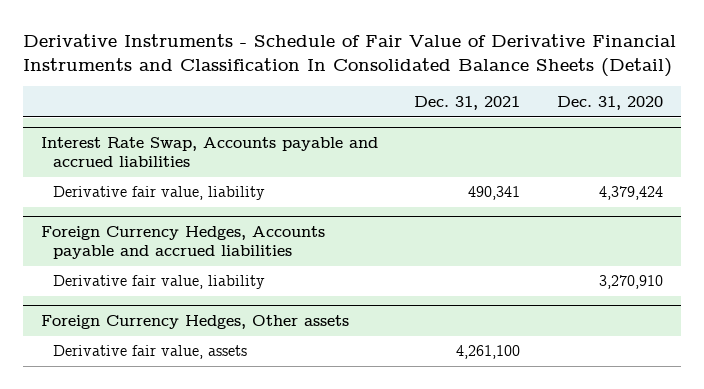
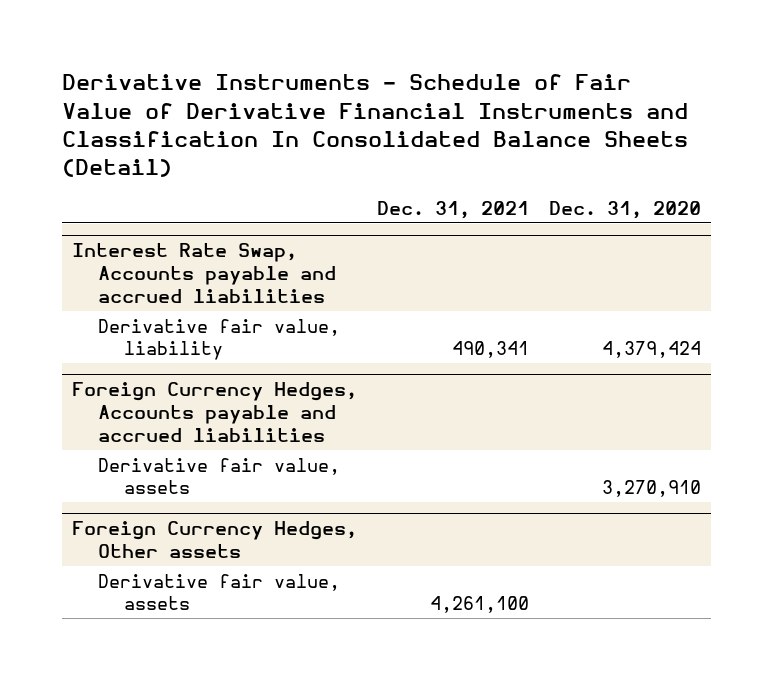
@ Foreign Currency Hedges, Accounts payable and accrued liabilities
- Derivative fair value, liability | | 3,270,910
+ Derivative fair value, assets | | 3,270,910

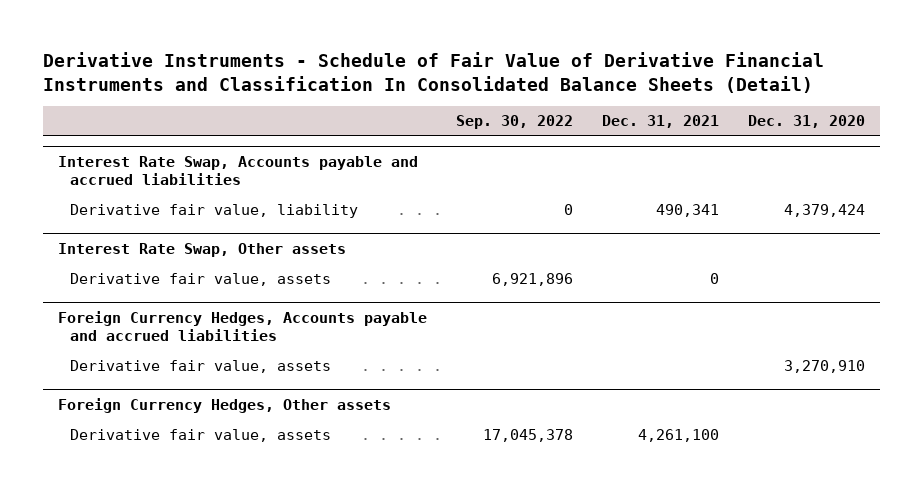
- | Dec. 31, 2021 | Dec. 31, 2020
+ | Sep. 30, 2022 | Dec. 31, 2021 | Dec. 31, 2020
+ Interest Rate Swap, Other assets
+ Derivative fair value, assets | 6,921,896 | 0 |

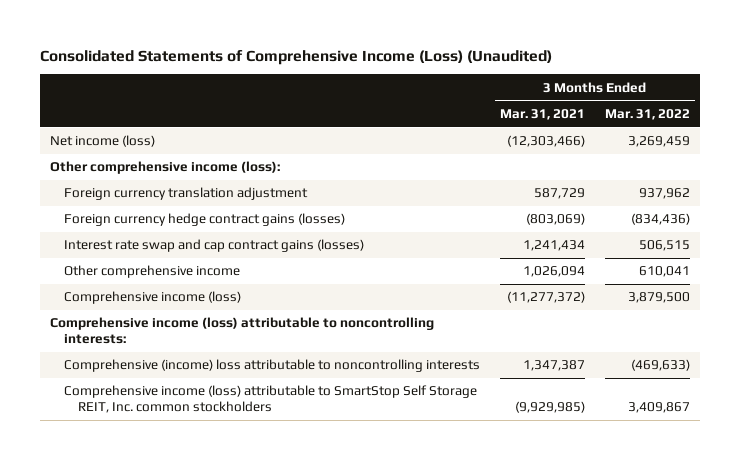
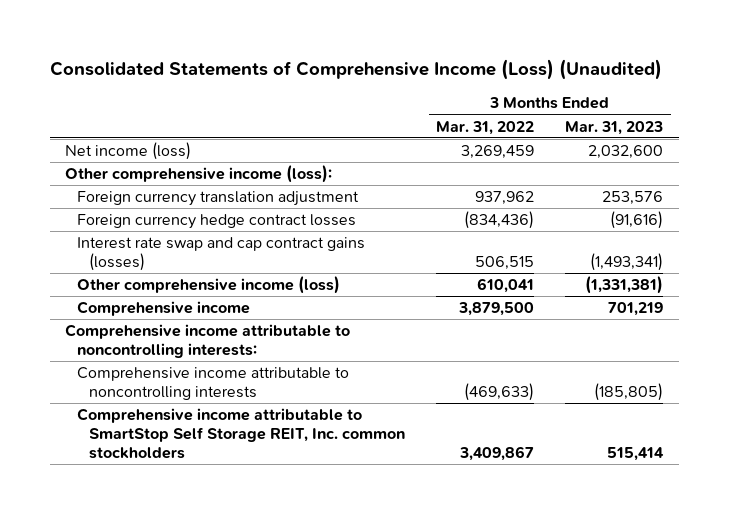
- | 3 Months Ended Mar. 31, 2021 | 3 Months Ended Mar. 31, 2022
+ | 3 Months Ended Mar. 31, 2022 | 3 Months Ended Mar. 31, 2023
- Foreign currency hedge contract gains (losses) | (803,069) | (834,436)
+ Foreign currency hedge contract losses | (834,436) | (91,616)
- Other comprehensive income | 1,026,094 | 610,041
- Comprehensive income (loss) | (11,277,372) | 3,879,500
- Comprehensive income (loss) attributable to noncontrolling interests:
- Comprehensive (income) loss attributable to noncontrolling interests | 1,347,387 | (469,633)
- Comprehensive income (loss) attributable to SmartStop Self Storage REIT, Inc. common stockholders | (9,929,985) | 3,409,867
+ Other comprehensive income (loss) | 610,041 | (1,331,381)
+ Comprehensive income | 3,879,500 | 701,219
+ Comprehensive income attributable to noncontrolling interests:
+ Comprehensive income attributable to noncontrolling interests | (469,633) | (185,805)
+ Comprehensive income attributable to SmartStop Self Storage REIT, Inc. common stockholders | 3,409,867 | 515,414

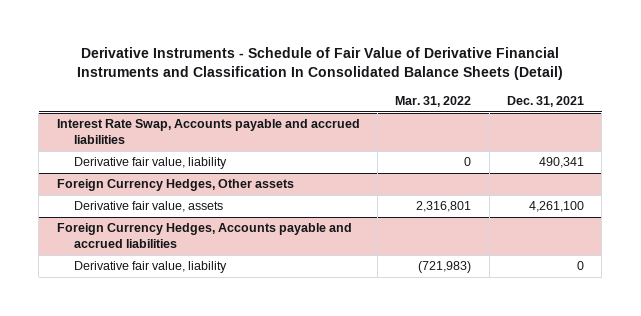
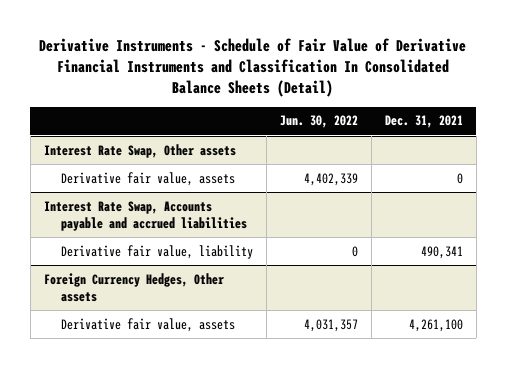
- | Mar. 31, 2022 | Dec. 31, 2021
+ | Jun. 30, 2022 | Dec. 31, 2021
+ Interest Rate Swap, Other assets
+ Derivative fair value, assets | 4,402,339 | 0
- Foreign Currency Hedges, Accounts payable and accrued liabilities
- Derivative fair value, liability | (721,983) | 0

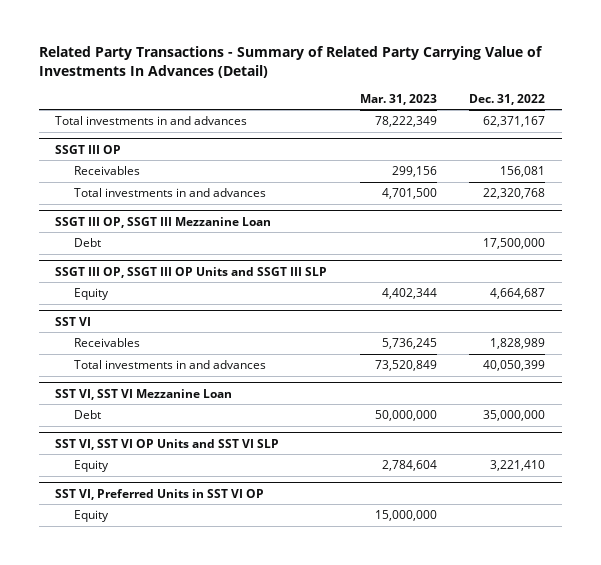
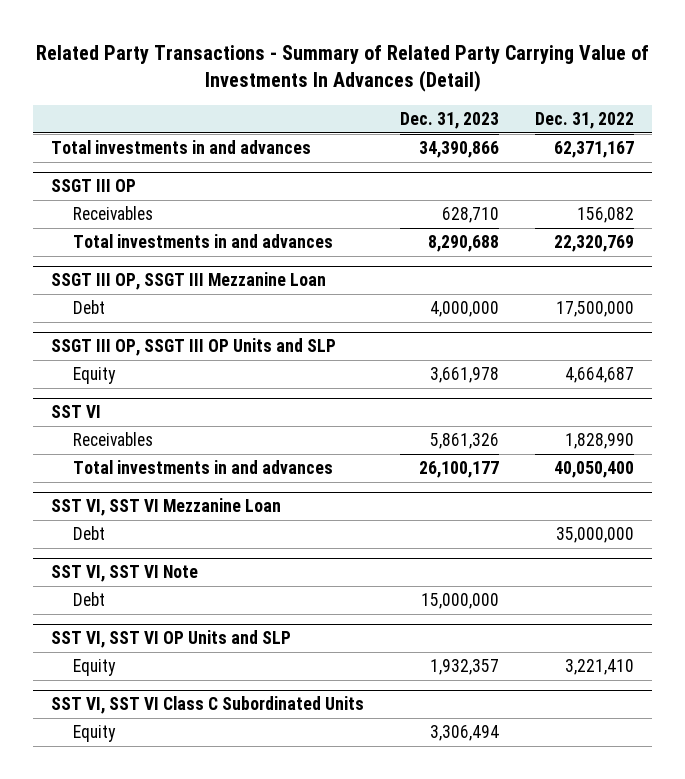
- | Mar. 31, 2023 | Dec. 31, 2022
+ | Dec. 31, 2023 | Dec. 31, 2022
@ SSGT III OP
- Receivables | 299,156 | 156,081
- Total investments in and advances | 4,701,500 | 22,320,768
+ Receivables | 628,710 | 156,082
+ Total investments in and advances | 8,290,688 | 22,320,769
- SSGT III OP, SSGT III OP Units and SSGT III SLP
+ SSGT III OP, SSGT III OP Units and SLP
@ SST VI
- Receivables | 5,736,245 | 1,828,989
- Total investments in and advances | 73,520,849 | 40,050,399
+ Receivables | 5,861,326 | 1,828,990
+ Total investments in and advances | 26,100,177 | 40,050,400
- SST VI, SST VI OP Units and SST VI SLP
+ SST VI, SST VI Note
+ Debt | 15,000,000 |
+ SST VI, SST VI OP Units and SLP
- SST VI, Preferred Units in SST VI OP
+ SST VI, SST VI Class C Subordinated Units

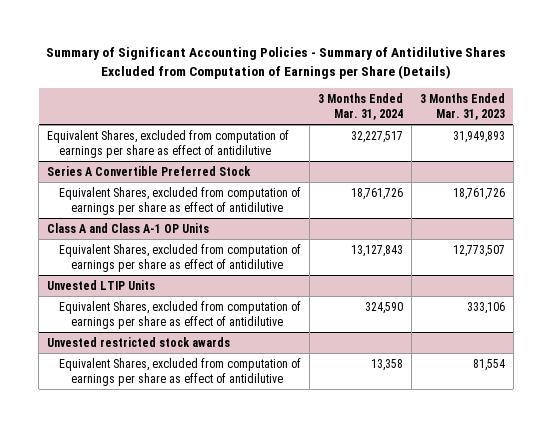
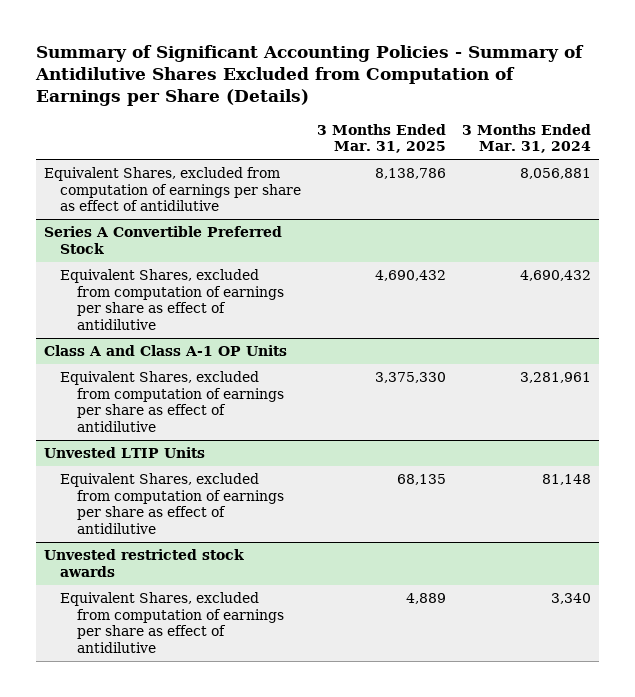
- | 3 Months Ended Mar. 31, 2024 | 3 Months Ended Mar. 31, 2023
+ | 3 Months Ended Mar. 31, 2025 | 3 Months Ended Mar. 31, 2024
- Equivalent Shares, excluded from computation of earnings per share as effect of antidilutive | 32,227,517 | 31,949,893
+ Equivalent Shares, excluded from computation of earnings per share as effect of antidilutive | 8,138,786 | 8,056,881
@ Series A Convertible Preferred Stock
- Equivalent Shares, excluded from computation of earnings per share as effect of antidilutive | 18,761,726 | 18,761,726
+ Equivalent Shares, excluded from computation of earnings per share as effect of antidilutive | 4,690,432 | 4,690,432
@ Class A and Class A-1 OP Units
- Equivalent Shares, excluded from computation of earnings per share as effect of antidilutive | 13,127,843 | 12,773,507
+ Equivalent Shares, excluded from computation of earnings per share as effect of antidilutive | 3,375,330 | 3,281,961
@ Unvested LTIP Units
- Equivalent Shares, excluded from computation of earnings per share as effect of antidilutive | 324,590 | 333,106
+ Equivalent Shares, excluded from computation of earnings per share as effect of antidilutive | 68,135 | 81,148
@ Unvested restricted stock awards
- Equivalent Shares, excluded from computation of earnings per share as effect of antidilutive | 13,358 | 81,554
+ Equivalent Shares, excluded from computation of earnings per share as effect of antidilutive | 4,889 | 3,340

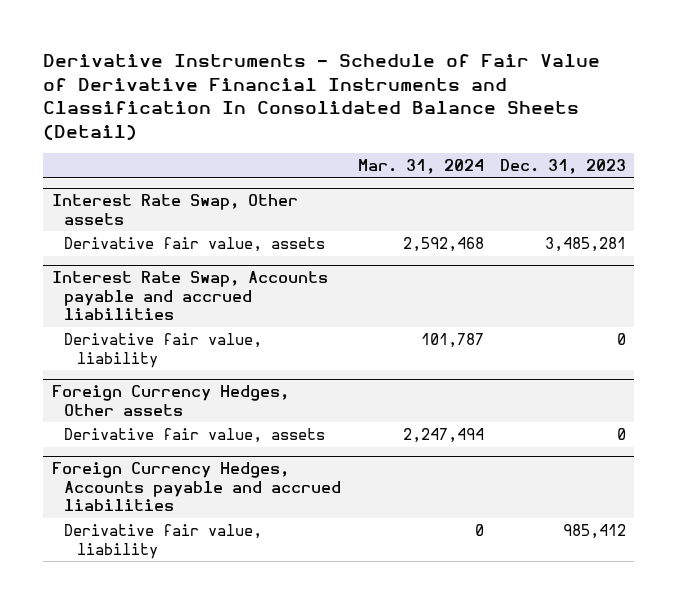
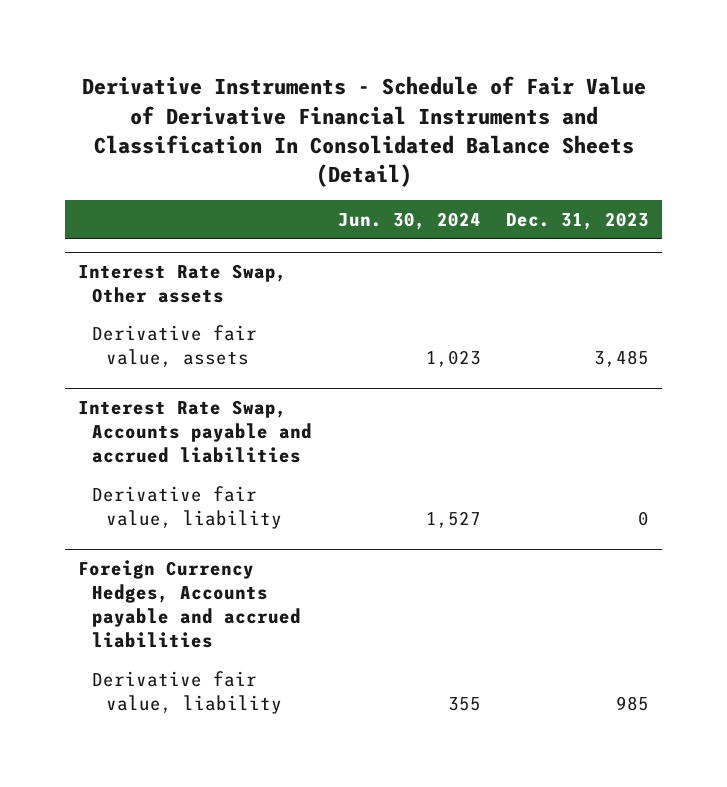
- | Mar. 31, 2024 | Dec. 31, 2023
+ | Jun. 30, 2024 | Dec. 31, 2023
@ Interest Rate Swap, Other assets
- Derivative fair value, assets | 2,592,468 | 3,485,281
+ Derivative fair value, assets | 1,023 | 3,485
- Foreign Currency Hedges, Other assets
- Derivative fair value, assets | 2,247,494 | 0
@ Foreign Currency Hedges, Accounts payable and accrued liabilities
- Derivative fair value, liability | 0 | 985,412
+ Derivative fair value, liability | 355 | 985

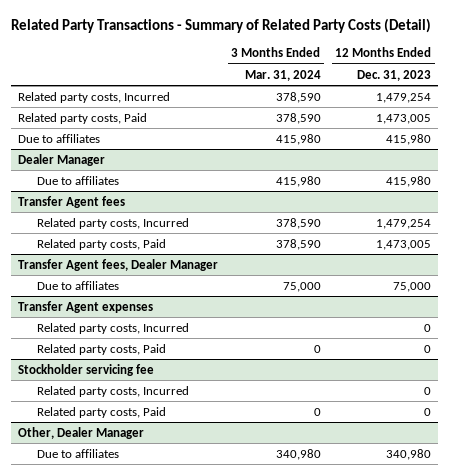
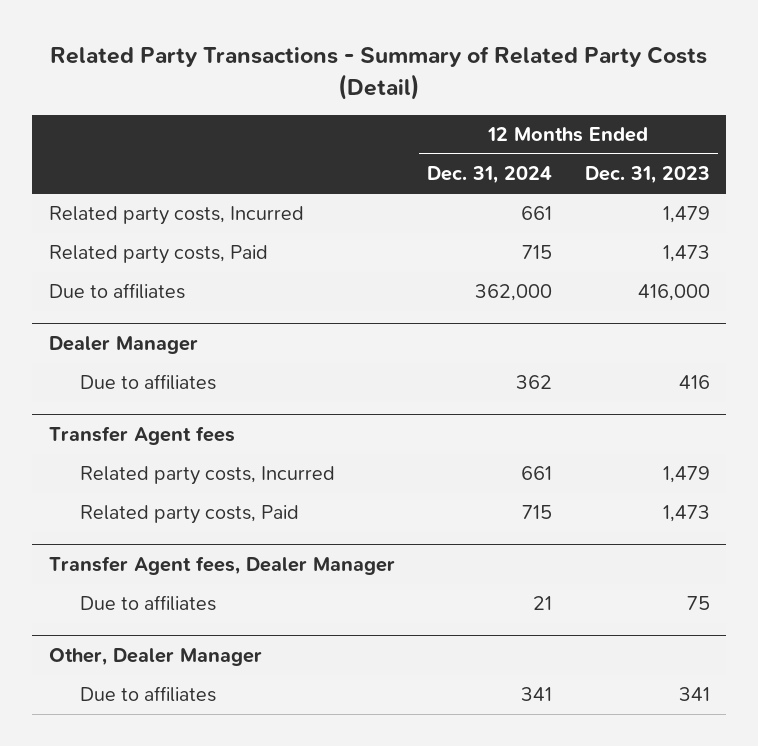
- | 3 Months Ended Mar. 31, 2024 | 12 Months Ended Dec. 31, 2023
+ | 12 Months Ended Dec. 31, 2024 | 12 Months Ended Dec. 31, 2023
- Related party costs, Incurred | 378,590 | 1,479,254
- Related party costs, Paid | 378,590 | 1,473,005
- Due to affiliates | 415,980 | 415,980
+ Related party costs, Incurred | 661 | 1,479
+ Related party costs, Paid | 715 | 1,473
+ Due to affiliates | 362,000 | 416,000
@ Dealer Manager
- Due to affiliates | 415,980 | 415,980
+ Due to affiliates | 362 | 416
@ Transfer Agent fees
- Related party costs, Incurred | 378,590 | 1,479,254
- Related party costs, Paid | 378,590 | 1,473,005
+ Related party costs, Incurred | 661 | 1,479
+ Related party costs, Paid | 715 | 1,473
@ Transfer Agent fees, Dealer Manager
- Due to affiliates | 75,000 | 75,000
- Transfer Agent expenses
- Related party costs, Incurred | | 0
- Related party costs, Paid | 0 | 0
- Stockholder servicing fee
- Related party costs, Incurred | | 0
- Related party costs, Paid | 0 | 0
@ Transfer Agent fees, Dealer Manager
+ Due to affiliates | 21 | 75
@ Other, Dealer Manager
- Due to affiliates | 340,980 | 340,980
+ Due to affiliates | 341 | 341

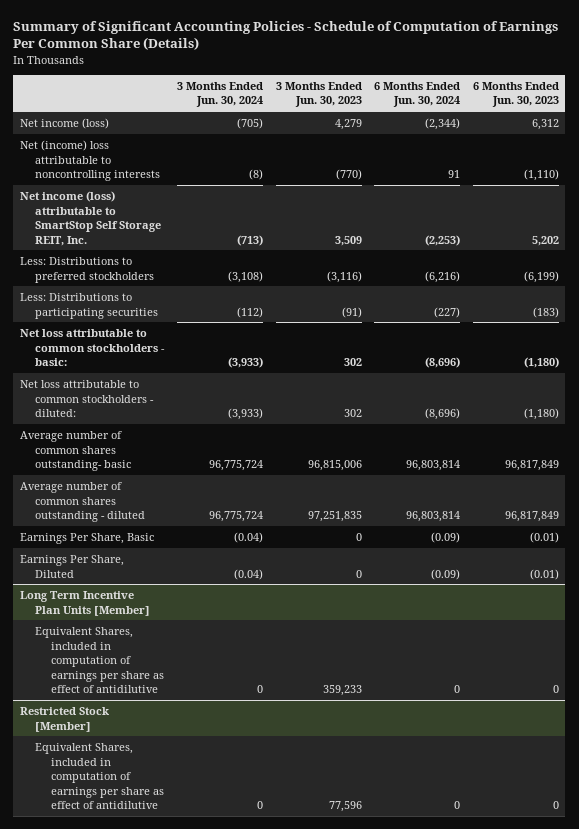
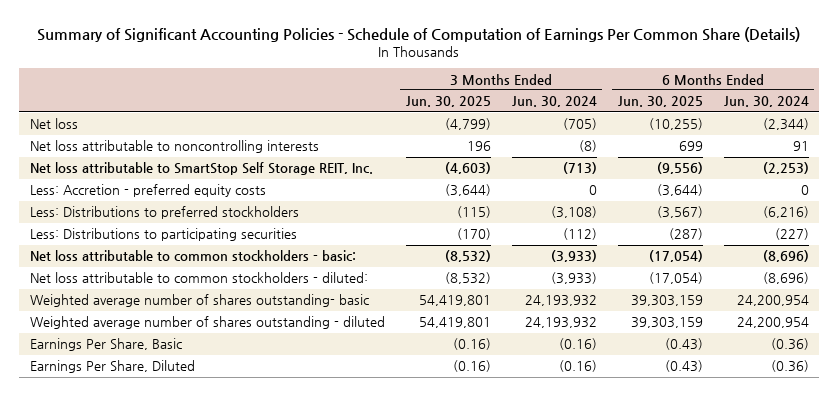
- | 3 Months Ended Jun. 30, 2024 | 3 Months Ended Jun. 30, 2023 | 6 Months Ended Jun. 30, 2024 | 6 Months Ended Jun. 30, 2023
+ | 3 Months Ended Jun. 30, 2025 | 3 Months Ended Jun. 30, 2024 | 6 Months Ended Jun. 30, 2025 | 6 Months Ended Jun. 30, 2024
- Net income (loss) | (705) | 4,279 | (2,344) | 6,312
- Net (income) loss attributable to noncontrolling interests | (8) | (770) | 91 | (1,110)
- Net income (loss) attributable to SmartStop Self Storage REIT, Inc. | (713) | 3,509 | (2,253) | 5,202
+ Net loss | (4,799) | (705) | (10,255) | (2,344)
+ Net loss attributable to noncontrolling interests | 196 | (8) | 699 | 91
+ Net loss attributable to SmartStop Self Storage REIT, Inc. | (4,603) | (713) | (9,556) | (2,253)
+ Less: Accretion - preferred equity costs | (3,644) | 0 | (3,644) | 0
- Average number of common shares outstanding- basic | 96,775,724 | 96,815,006 | 96,803,814 | 96,817,849
- Average number of common shares outstanding - diluted | 96,775,724 | 97,251,835 | 96,803,814 | 96,817,849
- Earnings Per Share, Basic | (0.04) | 0 | (0.09) | (0.01)
- Earnings Per Share, Diluted | (0.04) | 0 | (0.09) | (0.01)
- Long Term Incentive Plan Units [Member]
- Equivalent Shares, included in computation of earnings per share as effect of antidilutive | 0 | 359,233 | 0 | 0
- Restricted Stock [Member]
- Equivalent Shares, included in computation of earnings per share as effect of antidilutive | 0 | 77,596 | 0 | 0
+ Weighted average number of shares outstanding- basic | 54,419,801 | 24,193,932 | 39,303,159 | 24,200,954
+ Weighted average number of shares outstanding - diluted | 54,419,801 | 24,193,932 | 39,303,159 | 24,200,954
+ Earnings Per Share, Basic | (0.16) | (0.16) | (0.43) | (0.36)
+ Earnings Per Share, Diluted | (0.16) | (0.16) | (0.43) | (0.36)

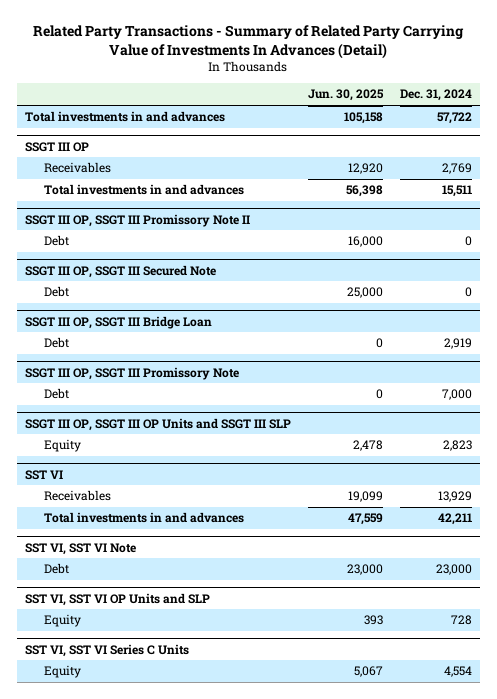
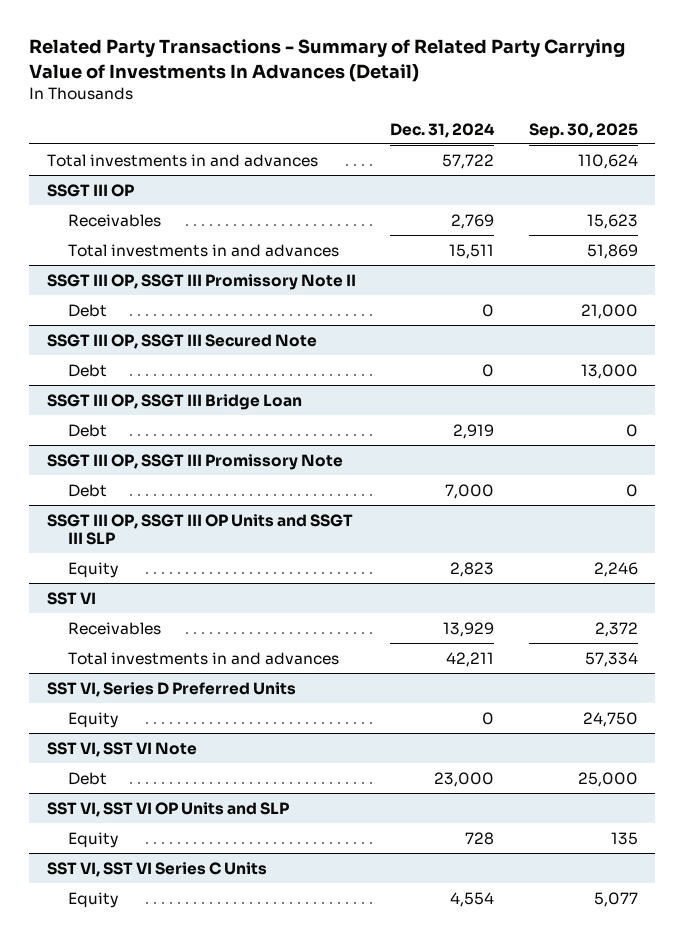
- | Jun. 30, 2025 | Dec. 31, 2024
+ | Dec. 31, 2024 | Sep. 30, 2025
+ SST VI, Series D Preferred Units
+ Equity | 0 | 24,750

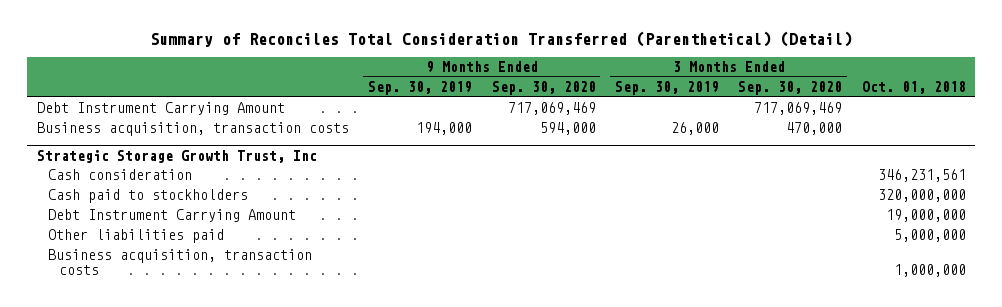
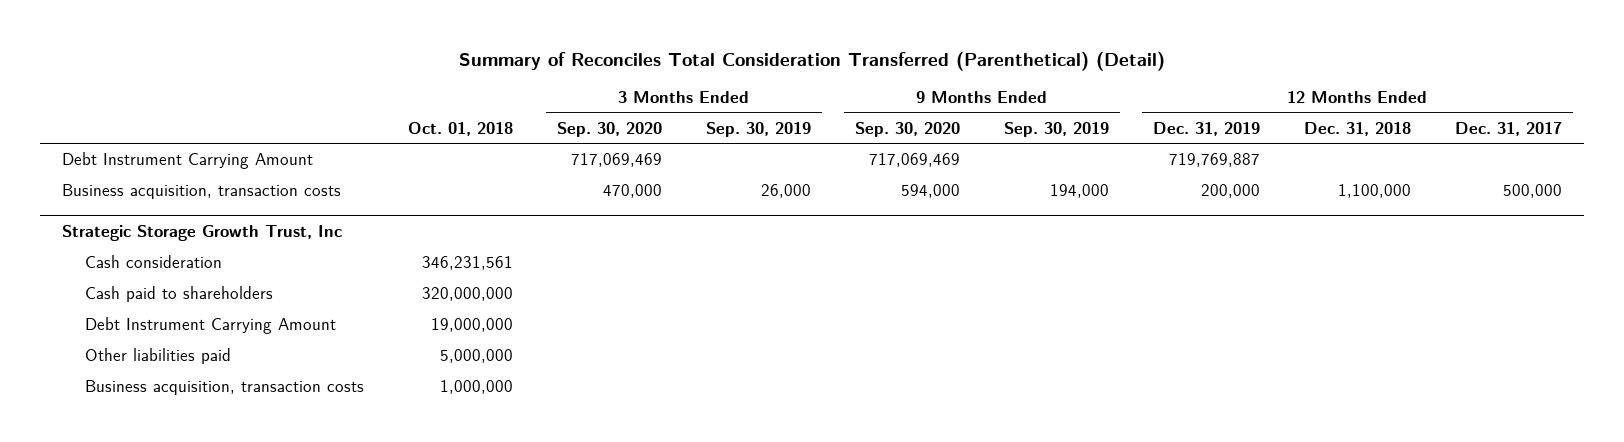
- | 9 Months Ended Sep. 30, 2019 | 9 Months Ended Sep. 30, 2020 | 3 Months Ended Sep. 30, 2019 | 3 Months Ended Sep. 30, 2020 | Oct. 01, 2018
+ | Oct. 01, 2018 | 3 Months Ended Sep. 30, 2020 | 3 Months Ended Sep. 30, 2019 | 9 Months Ended Sep. 30, 2020 | 9 Months Ended Sep. 30, 2019 | 12 Months Ended Dec. 31, 2019 | 12 Months Ended Dec. 31, 2018 | 12 Months Ended Dec. 31, 2017
@ Strategic Storage Growth Trust, Inc
- Cash paid to stockholders | | | | | 320,000,000
+ Cash paid to shareholders | 320,000,000 | | | | | | |

